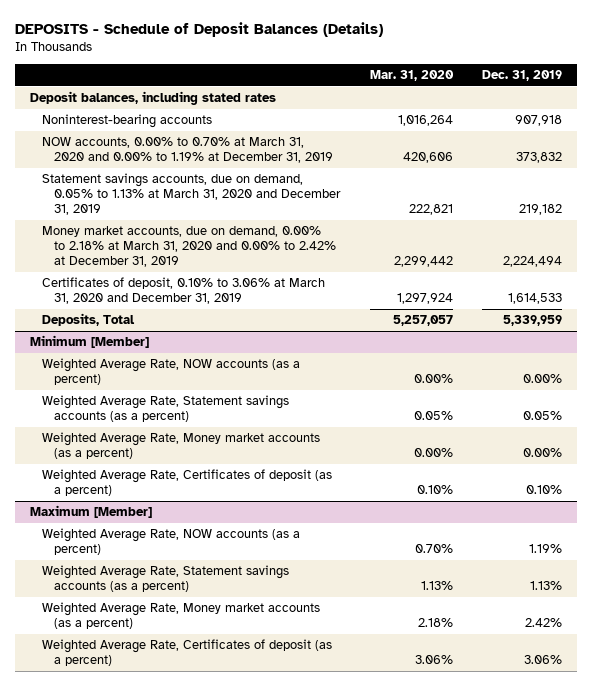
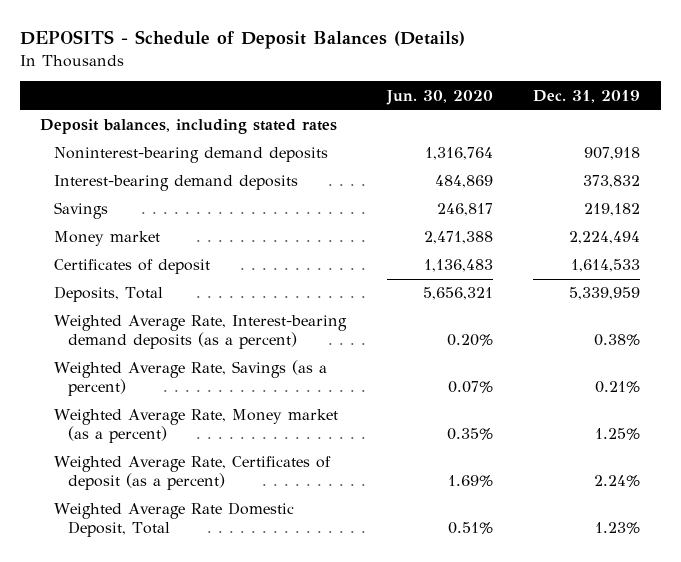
- | Mar. 31, 2020 | Dec. 31, 2019
+ | Jun. 30, 2020 | Dec. 31, 2019
- Noninterest-bearing accounts | 1,016,264 | 907,918
- NOW accounts, 0.00% to 0.70% at March 31, 2020 and 0.00% to 1.19% at December 31, 2019 | 420,606 | 373,832
- Statement savings accounts, due on demand, 0.05% to 1.13% at March 31, 2020 and December 31, 2019 | 222,821 | 219,182
- Money market accounts, due on demand, 0.00% to 2.18% at March 31, 2020 and 0.00% to 2.42% at December 31, 2019 | 2,299,442 | 2,224,494
- Certificates of deposit, 0.10% to 3.06% at March 31, 2020 and December 31, 2019 | 1,297,924 | 1,614,533
+ Noninterest-bearing demand deposits | 1,316,764 | 907,918
+ Interest-bearing demand deposits | 484,869 | 373,832
+ Savings | 246,817 | 219,182
+ Money market | 2,471,388 | 2,224,494
+ Certificates of deposit | 1,136,483 | 1,614,533
- Minimum [Member]
- Weighted Average Rate, NOW accounts (as a percent) | 0.00% | 0.00%
- Weighted Average Rate, Statement savings accounts (as a percent) | 0.05% | 0.05%
- Weighted Average Rate, Money market accounts (as a percent) | 0.00% | 0.00%
- Weighted Average Rate, Certificates of deposit (as a percent) | 0.10% | 0.10%
- Maximum [Member]
- Weighted Average Rate, NOW accounts (as a percent) | 0.70% | 1.19%
- Weighted Average Rate, Statement savings accounts (as a percent) | 1.13% | 1.13%
- Weighted Average Rate, Money market accounts (as a percent) | 2.18% | 2.42%
- Weighted Average Rate, Certificates of deposit (as a percent) | 3.06% | 3.06%
+ Weighted Average Rate, Interest-bearing demand deposits (as a percent) | 0.20% | 0.38%
+ Weighted Average Rate, Savings (as a percent) | 0.07% | 0.21%
+ Weighted Average Rate, Money market (as a percent) | 0.35% | 1.25%
+ Weighted Average Rate, Certificates of deposit (as a percent) | 1.69% | 2.24%
+ Weighted Average Rate Domestic Deposit, Total | 0.51% | 1.23%

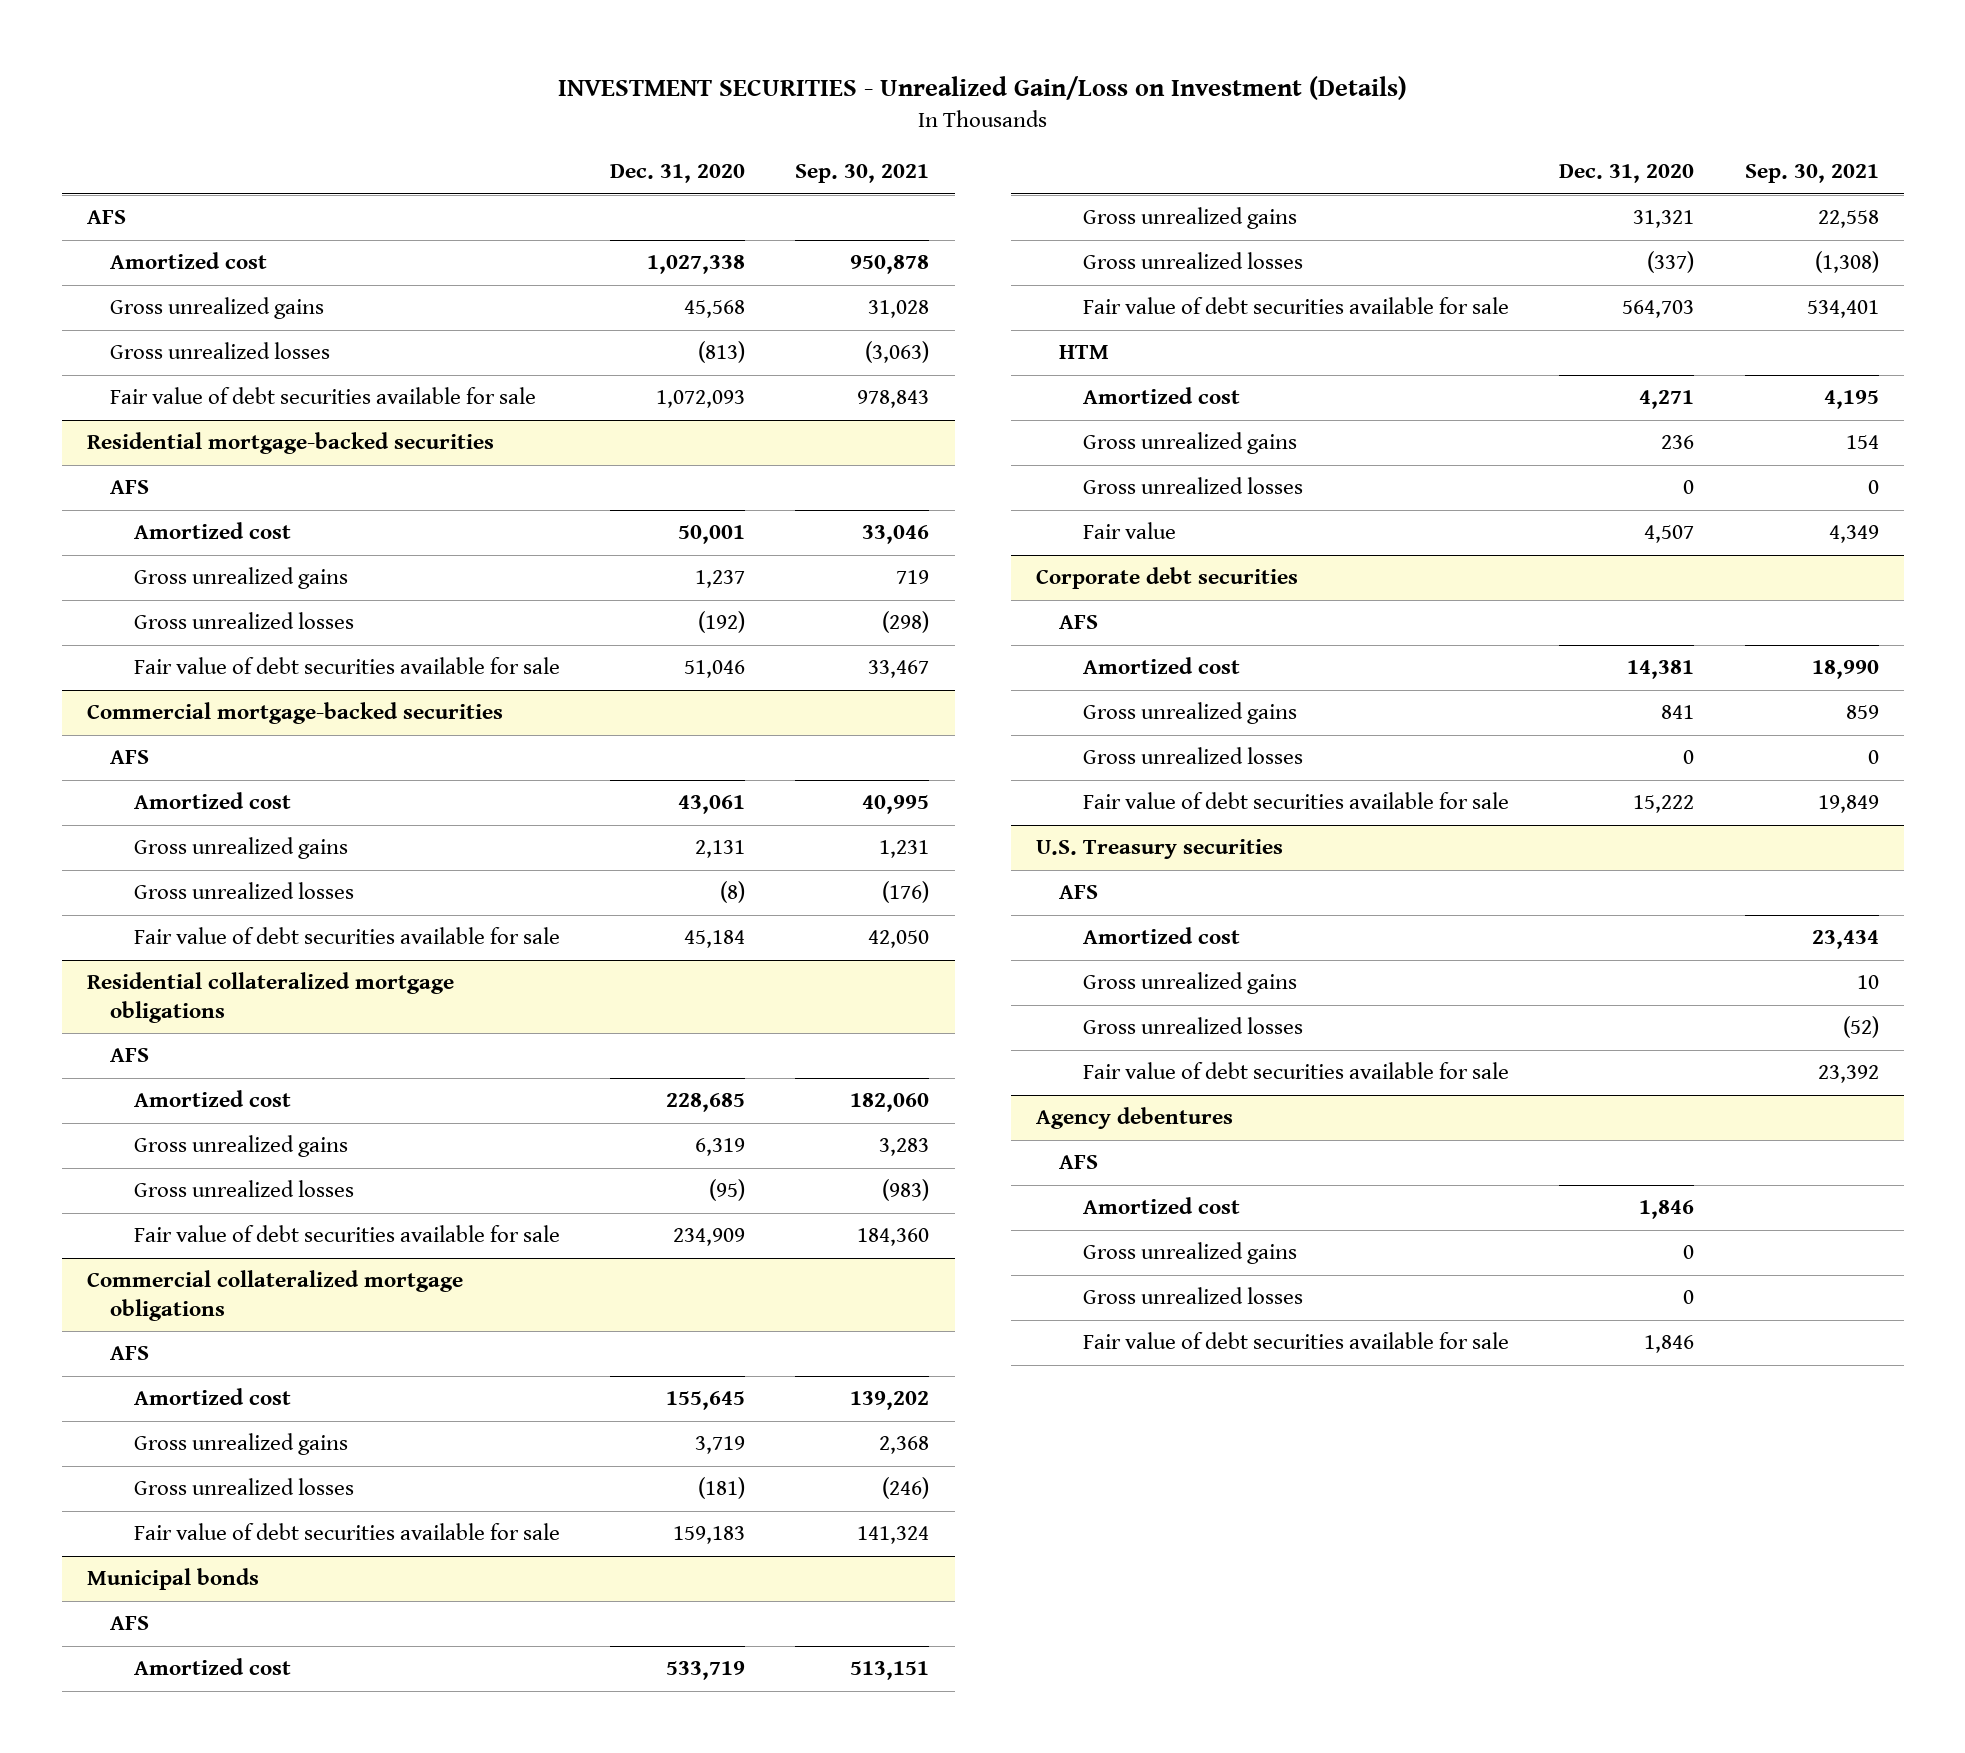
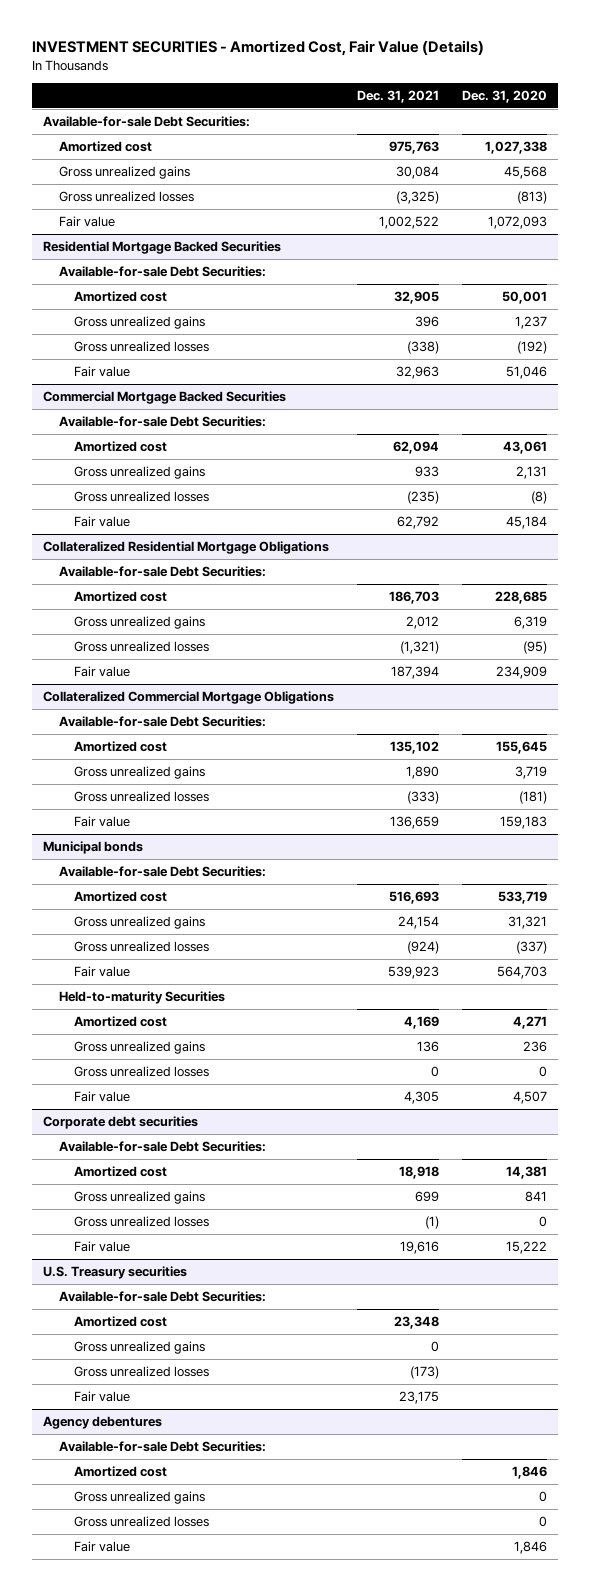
- INVESTMENT SECURITIES - Unrealized Gain/Loss on Investment (Details)
+ INVESTMENT SECURITIES - Amortized Cost, Fair Value (Details)
- | Dec. 31, 2020 | Sep. 30, 2021
+ | Dec. 31, 2021 | Dec. 31, 2020
- AFS
+ Available-for-sale Debt Securities:
- Fair value of debt securities available for sale | 1,072,093 | 978,843
- Residential mortgage-backed securities
- AFS
+ Fair value | 1,002,522 | 1,072,093
+ Residential Mortgage Backed Securities
+ Available-for-sale Debt Securities:
- Fair value of debt securities available for sale | 51,046 | 33,467
- Commercial mortgage-backed securities
- AFS
+ Fair value | 32,963 | 51,046
+ Commercial Mortgage Backed Securities
+ Available-for-sale Debt Securities:
- Fair value of debt securities available for sale | 45,184 | 42,050
- Residential collateralized mortgage obligations
- AFS
+ Fair value | 62,792 | 45,184
+ Collateralized Residential Mortgage Obligations
+ Available-for-sale Debt Securities:
- Fair value of debt securities available for sale | 234,909 | 184,360
- Commercial collateralized mortgage obligations
- AFS
+ Fair value | 187,394 | 234,909
+ Collateralized Commercial Mortgage Obligations
+ Available-for-sale Debt Securities:
- Fair value of debt securities available for sale | 159,183 | 141,324
+ Fair value | 136,659 | 159,183
@ Municipal bonds
- AFS
+ Available-for-sale Debt Securities:
- Fair value of debt securities available for sale | 564,703 | 534,401
- HTM
+ Fair value | 539,923 | 564,703
+ Held-to-maturity Securities
@ Corporate debt securities
- AFS
+ Available-for-sale Debt Securities:
- Fair value of debt securities available for sale | 15,222 | 19,849
+ Fair value | 19,616 | 15,222
@ U.S. Treasury securities
- AFS
+ Available-for-sale Debt Securities:
- Fair value of debt securities available for sale | | 23,392
+ Fair value | 23,175 |
@ Agency debentures
- AFS
+ Available-for-sale Debt Securities:
- Fair value of debt securities available for sale | 1,846 |
+ Fair value | | 1,846

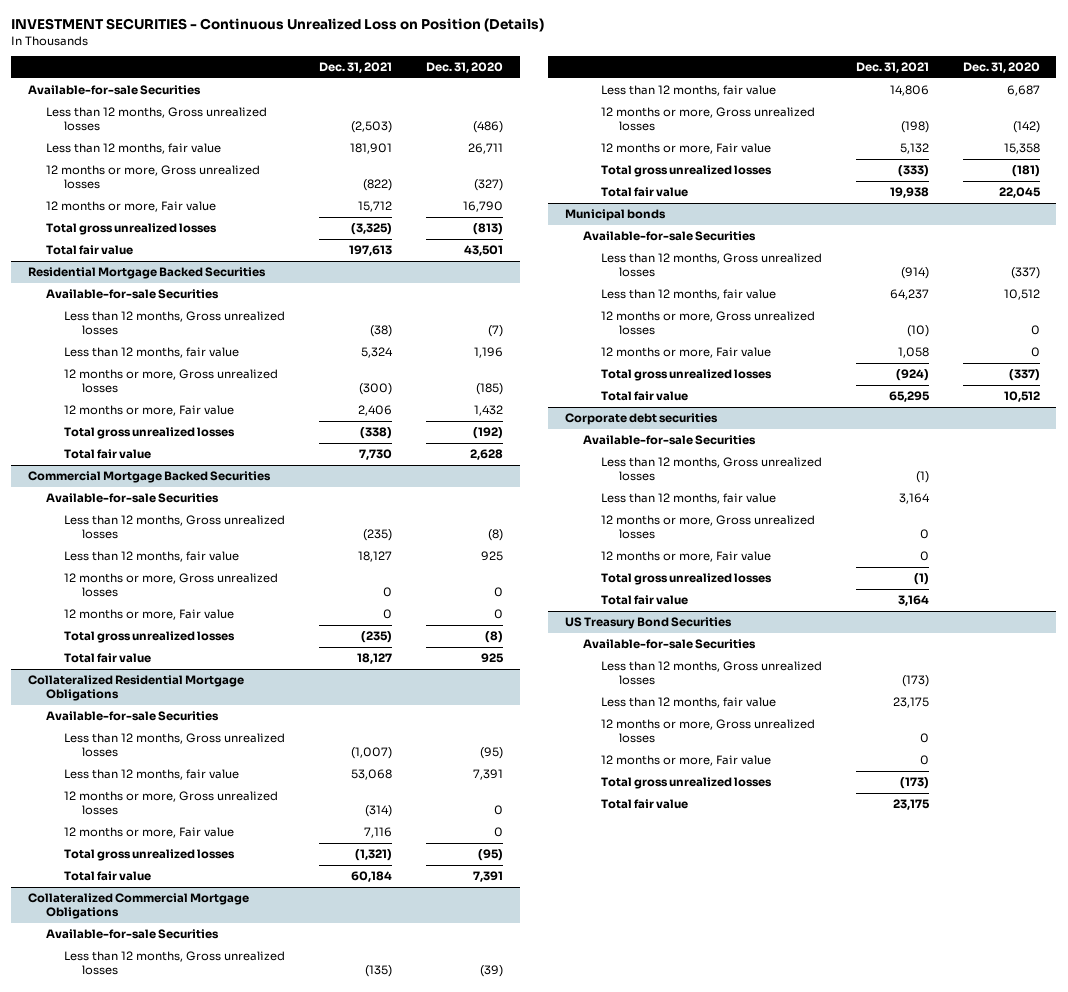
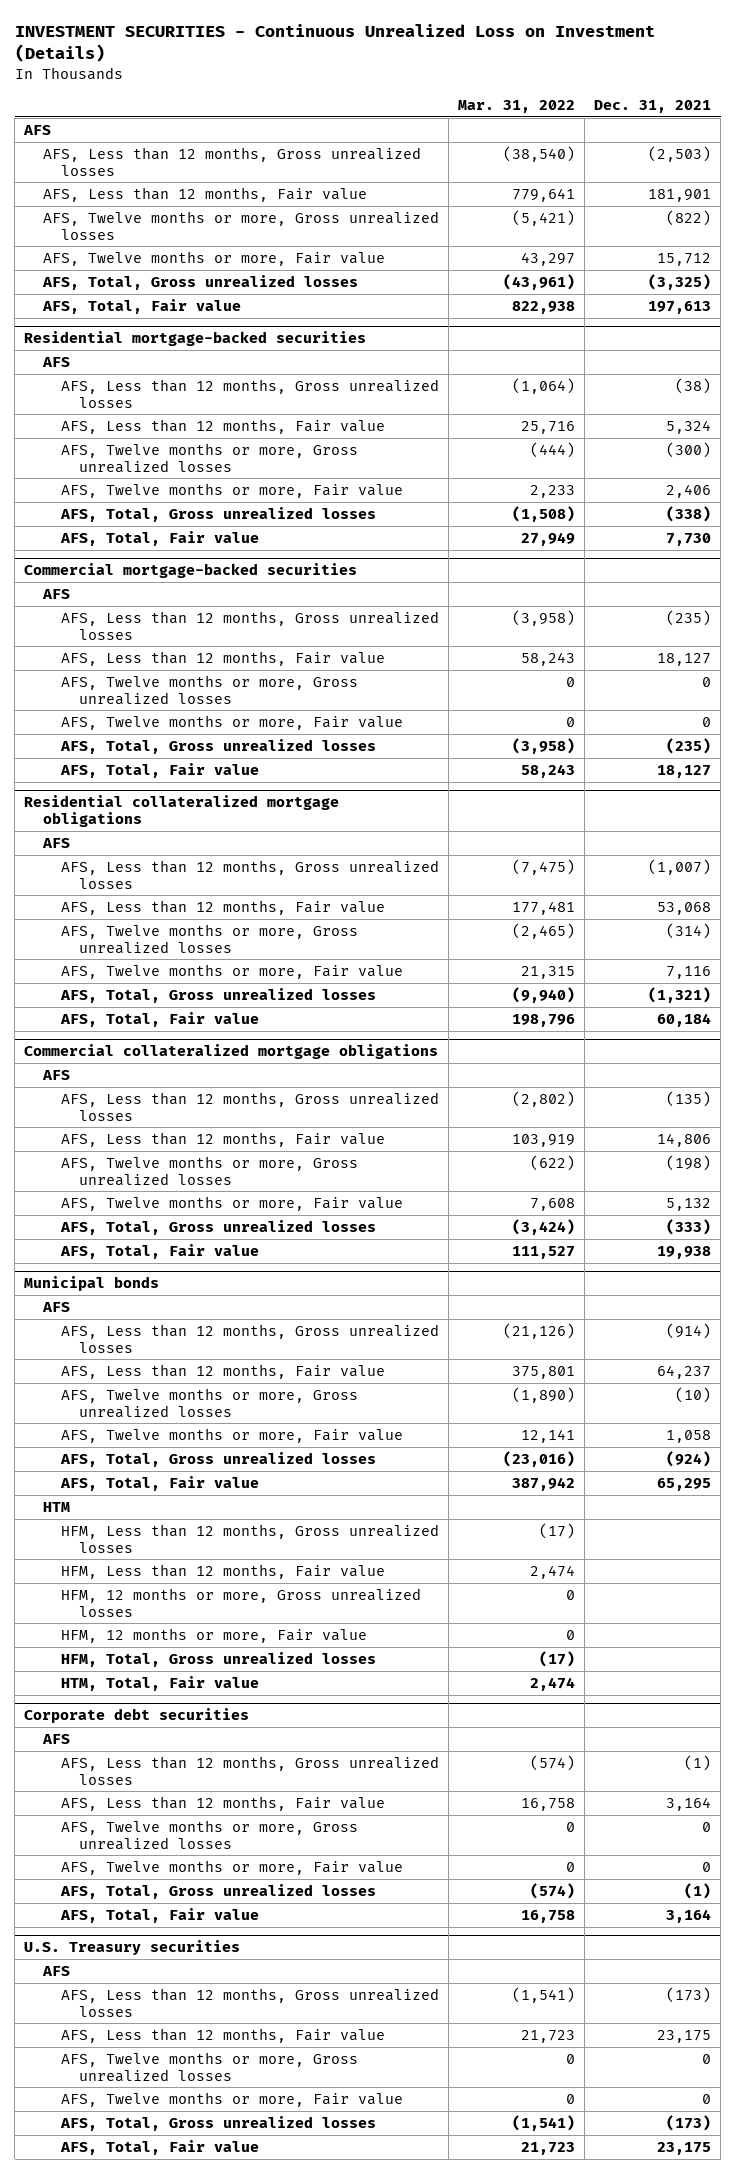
- INVESTMENT SECURITIES - Continuous Unrealized Loss on Position (Details)
+ INVESTMENT SECURITIES - Continuous Unrealized Loss on Investment (Details)
- | Dec. 31, 2021 | Dec. 31, 2020
+ | Mar. 31, 2022 | Dec. 31, 2021
- Available-for-sale Securities
- Less than 12 months, Gross unrealized losses | (2,503) | (486)
- Less than 12 months, fair value | 181,901 | 26,711
- 12 months or more, Gross unrealized losses | (822) | (327)
- 12 months or more, Fair value | 15,712 | 16,790
- Total gross unrealized losses | (3,325) | (813)
- Total fair value | 197,613 | 43,501
- Residential Mortgage Backed Securities
- Available-for-sale Securities
- Less than 12 months, Gross unrealized losses | (38) | (7)
- Less than 12 months, fair value | 5,324 | 1,196
- 12 months or more, Gross unrealized losses | (300) | (185)
- 12 months or more, Fair value | 2,406 | 1,432
- Total gross unrealized losses | (338) | (192)
- Total fair value | 7,730 | 2,628
- Commercial Mortgage Backed Securities
- Available-for-sale Securities
- Less than 12 months, Gross unrealized losses | (235) | (8)
- Less than 12 months, fair value | 18,127 | 925
- 12 months or more, Gross unrealized losses | 0 | 0
- 12 months or more, Fair value | 0 | 0
- Total gross unrealized losses | (235) | (8)
- Total fair value | 18,127 | 925
- Collateralized Residential Mortgage Obligations
- Available-for-sale Securities
- Less than 12 months, Gross unrealized losses | (1,007) | (95)
- Less than 12 months, fair value | 53,068 | 7,391
- 12 months or more, Gross unrealized losses | (314) | 0
- 12 months or more, Fair value | 7,116 | 0
- Total gross unrealized losses | (1,321) | (95)
- Total fair value | 60,184 | 7,391
- Collateralized Commercial Mortgage Obligations
- Available-for-sale Securities
- Less than 12 months, Gross unrealized losses | (135) | (39)
- Less than 12 months, fair value | 14,806 | 6,687
- 12 months or more, Gross unrealized losses | (198) | (142)
- 12 months or more, Fair value | 5,132 | 15,358
- Total gross unrealized losses | (333) | (181)
- Total fair value | 19,938 | 22,045
+ AFS
+ AFS, Less than 12 months, Gross unrealized losses | (38,540) | (2,503)
+ AFS, Less than 12 months, Fair value | 779,641 | 181,901
+ AFS, Twelve months or more, Gross unrealized losses | (5,421) | (822)
+ AFS, Twelve months or more, Fair value | 43,297 | 15,712
+ AFS, Total, Gross unrealized losses | (43,961) | (3,325)
+ AFS, Total, Fair value | 822,938 | 197,613
+ Residential mortgage-backed securities
+ AFS
+ AFS, Less than 12 months, Gross unrealized losses | (1,064) | (38)
+ AFS, Less than 12 months, Fair value | 25,716 | 5,324
+ AFS, Twelve months or more, Gross unrealized losses | (444) | (300)
+ AFS, Twelve months or more, Fair value | 2,233 | 2,406
+ AFS, Total, Gross unrealized losses | (1,508) | (338)
+ AFS, Total, Fair value | 27,949 | 7,730
+ Commercial mortgage-backed securities
+ AFS
+ AFS, Less than 12 months, Gross unrealized losses | (3,958) | (235)
+ AFS, Less than 12 months, Fair value | 58,243 | 18,127
+ AFS, Twelve months or more, Gross unrealized losses | 0 | 0
+ AFS, Twelve months or more, Fair value | 0 | 0
+ AFS, Total, Gross unrealized losses | (3,958) | (235)
+ AFS, Total, Fair value | 58,243 | 18,127
+ Residential collateralized mortgage obligations
+ AFS
+ AFS, Less than 12 months, Gross unrealized losses | (7,475) | (1,007)
+ AFS, Less than 12 months, Fair value | 177,481 | 53,068
+ AFS, Twelve months or more, Gross unrealized losses | (2,465) | (314)
+ AFS, Twelve months or more, Fair value | 21,315 | 7,116
+ AFS, Total, Gross unrealized losses | (9,940) | (1,321)
+ AFS, Total, Fair value | 198,796 | 60,184
+ Commercial collateralized mortgage obligations
+ AFS
+ AFS, Less than 12 months, Gross unrealized losses | (2,802) | (135)
+ AFS, Less than 12 months, Fair value | 103,919 | 14,806
+ AFS, Twelve months or more, Gross unrealized losses | (622) | (198)
+ AFS, Twelve months or more, Fair value | 7,608 | 5,132
+ AFS, Total, Gross unrealized losses | (3,424) | (333)
+ AFS, Total, Fair value | 111,527 | 19,938
@ Municipal bonds
- Available-for-sale Securities
- Less than 12 months, Gross unrealized losses | (914) | (337)
- Less than 12 months, fair value | 64,237 | 10,512
- 12 months or more, Gross unrealized losses | (10) | 0
- 12 months or more, Fair value | 1,058 | 0
- Total gross unrealized losses | (924) | (337)
- Total fair value | 65,295 | 10,512
+ AFS
+ AFS, Less than 12 months, Gross unrealized losses | (21,126) | (914)
+ AFS, Less than 12 months, Fair value | 375,801 | 64,237
+ AFS, Twelve months or more, Gross unrealized losses | (1,890) | (10)
+ AFS, Twelve months or more, Fair value | 12,141 | 1,058
+ AFS, Total, Gross unrealized losses | (23,016) | (924)
+ AFS, Total, Fair value | 387,942 | 65,295
+ HTM
+ HFM, Less than 12 months, Gross unrealized losses | (17) |
+ HFM, Less than 12 months, Fair value | 2,474 |
+ HFM, 12 months or more, Gross unrealized losses | 0 |
+ HFM, 12 months or more, Fair value | 0 |
+ HFM, Total, Gross unrealized losses | (17) |
+ HTM, Total, Fair value | 2,474 |
@ Corporate debt securities
- Available-for-sale Securities
- Less than 12 months, Gross unrealized losses | (1) |
- Less than 12 months, fair value | 3,164 |
- 12 months or more, Gross unrealized losses | 0 |
- 12 months or more, Fair value | 0 |
- Total gross unrealized losses | (1) |
- Total fair value | 3,164 |
- US Treasury Bond Securities
- Available-for-sale Securities
- Less than 12 months, Gross unrealized losses | (173) |
- Less than 12 months, fair value | 23,175 |
- 12 months or more, Gross unrealized losses | 0 |
- 12 months or more, Fair value | 0 |
- Total gross unrealized losses | (173) |
- Total fair value | 23,175 |
@ Corporate debt securities
+ AFS
+ AFS, Less than 12 months, Gross unrealized losses | (574) | (1)
+ AFS, Less than 12 months, Fair value | 16,758 | 3,164
+ AFS, Twelve months or more, Gross unrealized losses | 0 | 0
+ AFS, Twelve months or more, Fair value | 0 | 0
+ AFS, Total, Gross unrealized losses | (574) | (1)
+ AFS, Total, Fair value | 16,758 | 3,164
+ U.S. Treasury securities
+ AFS
+ AFS, Less than 12 months, Gross unrealized losses | (1,541) | (173)
+ AFS, Less than 12 months, Fair value | 21,723 | 23,175
+ AFS, Twelve months or more, Gross unrealized losses | 0 | 0
+ AFS, Twelve months or more, Fair value | 0 | 0
+ AFS, Total, Gross unrealized losses | (1,541) | (173)
+ AFS, Total, Fair value | 21,723 | 23,175

